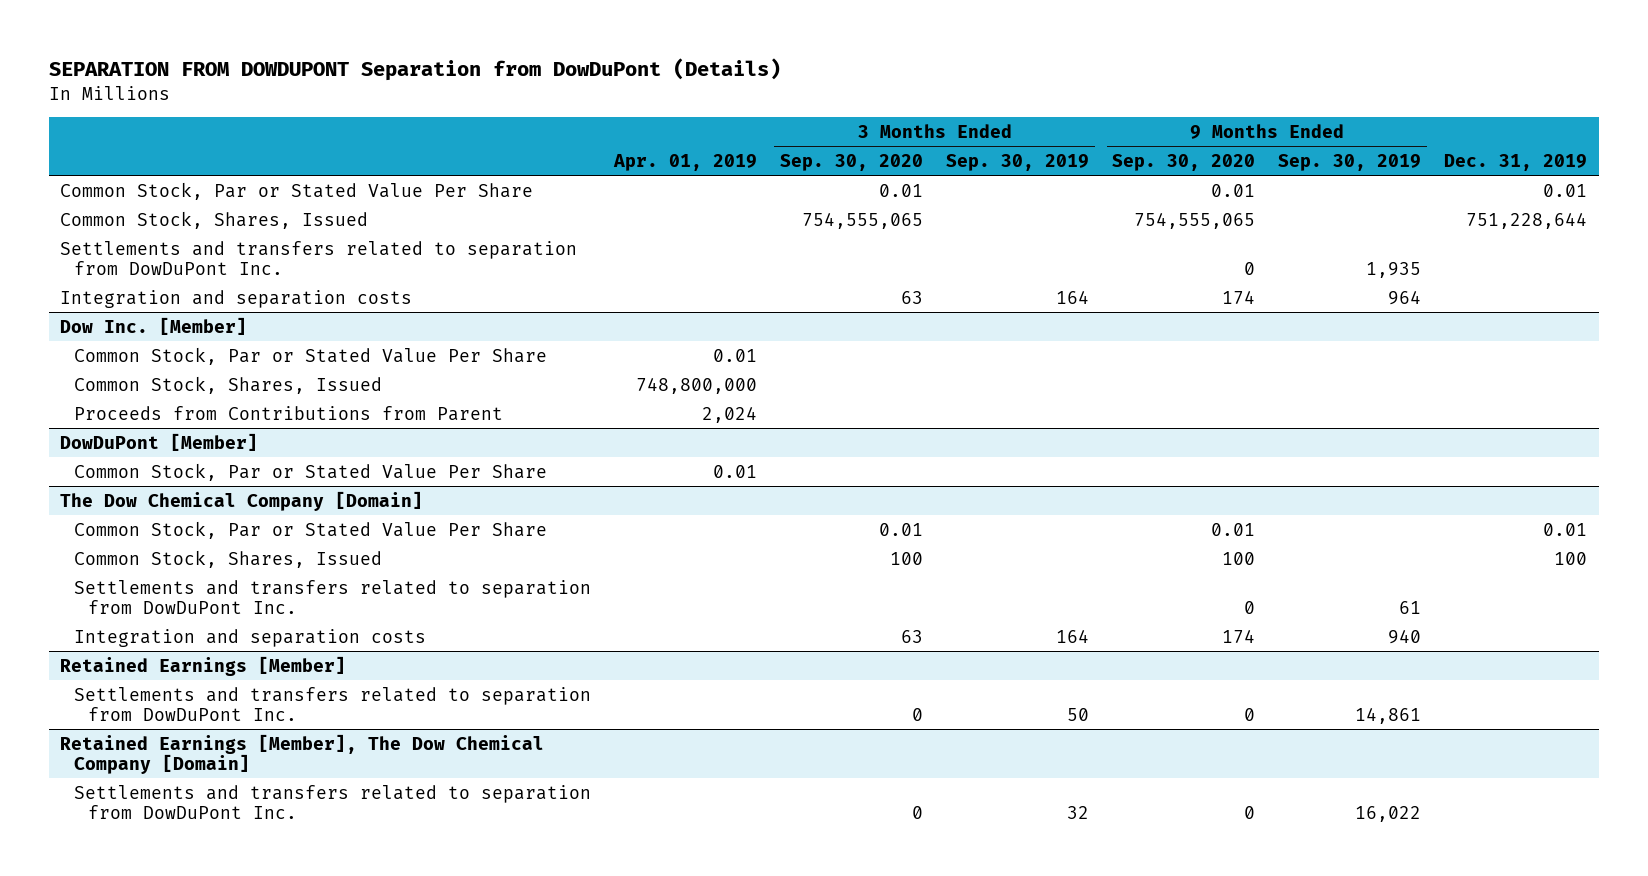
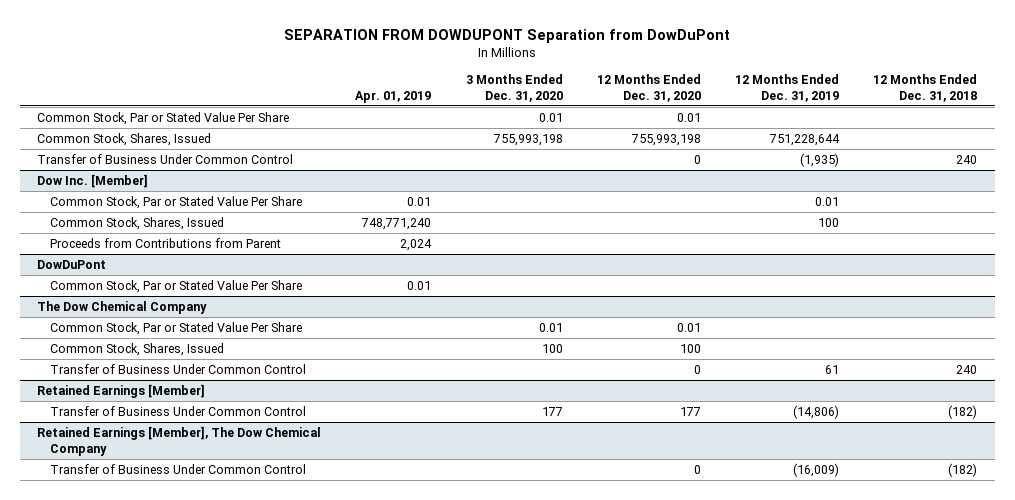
- SEPARATION FROM DOWDUPONT Separation from DowDuPont (Details)
+ SEPARATION FROM DOWDUPONT Separation from DowDuPont
- | Apr. 01, 2019 | 3 Months Ended Sep. 30, 2020 | 3 Months Ended Sep. 30, 2019 | 9 Months Ended Sep. 30, 2020 | 9 Months Ended Sep. 30, 2019 | Dec. 31, 2019
+ | Apr. 01, 2019 | 3 Months Ended Dec. 31, 2020 | 12 Months Ended Dec. 31, 2020 | 12 Months Ended Dec. 31, 2019 | 12 Months Ended Dec. 31, 2018
- Settlements and transfers related to separation from DowDuPont Inc. | | | | 0 | 1,935 |
- Integration and separation costs | | 63 | 164 | 174 | 964 |
+ Transfer of Business Under Common Control | | | 0 | (1,935) | 240
@ Dow Inc. [Member]
- Common Stock, Shares, Issued | 748,800,000 | | | | |
+ Common Stock, Shares, Issued | 748,771,240 | | | 100 |
- DowDuPont [Member]
+ DowDuPont
- The Dow Chemical Company [Domain]
- Common Stock, Par or Stated Value Per Share | | 0.01 | | 0.01 | | 0.01
- Common Stock, Shares, Issued | | 100 | | 100 | | 100
- Settlements and transfers related to separation from DowDuPont Inc. | | | | 0 | 61 |
- Integration and separation costs | | 63 | 164 | 174 | 940 |
+ The Dow Chemical Company
+ Common Stock, Par or Stated Value Per Share | | 0.01 | 0.01 | |
+ Common Stock, Shares, Issued | | 100 | 100 | |
+ Transfer of Business Under Common Control | | | 0 | 61 | 240
@ Retained Earnings [Member]
- Settlements and transfers related to separation from DowDuPont Inc. | | 0 | 50 | 0 | 14,861 |
- Retained Earnings [Member], The Dow Chemical Company [Domain]
- Settlements and transfers related to separation from DowDuPont Inc. | | 0 | 32 | 0 | 16,022 |
@ Retained Earnings [Member]
+ Transfer of Business Under Common Control | | 177 | 177 | (14,806) | (182)
+ Retained Earnings [Member], The Dow Chemical Company
+ Transfer of Business Under Common Control | | | 0 | (16,009) | (182)

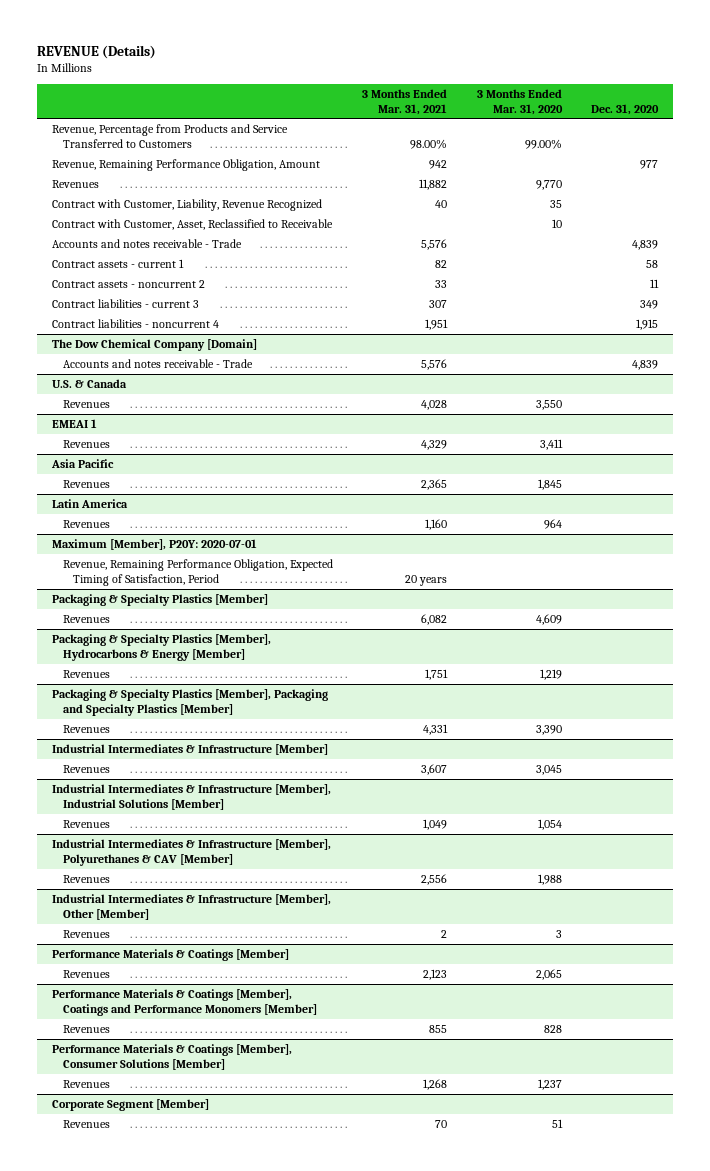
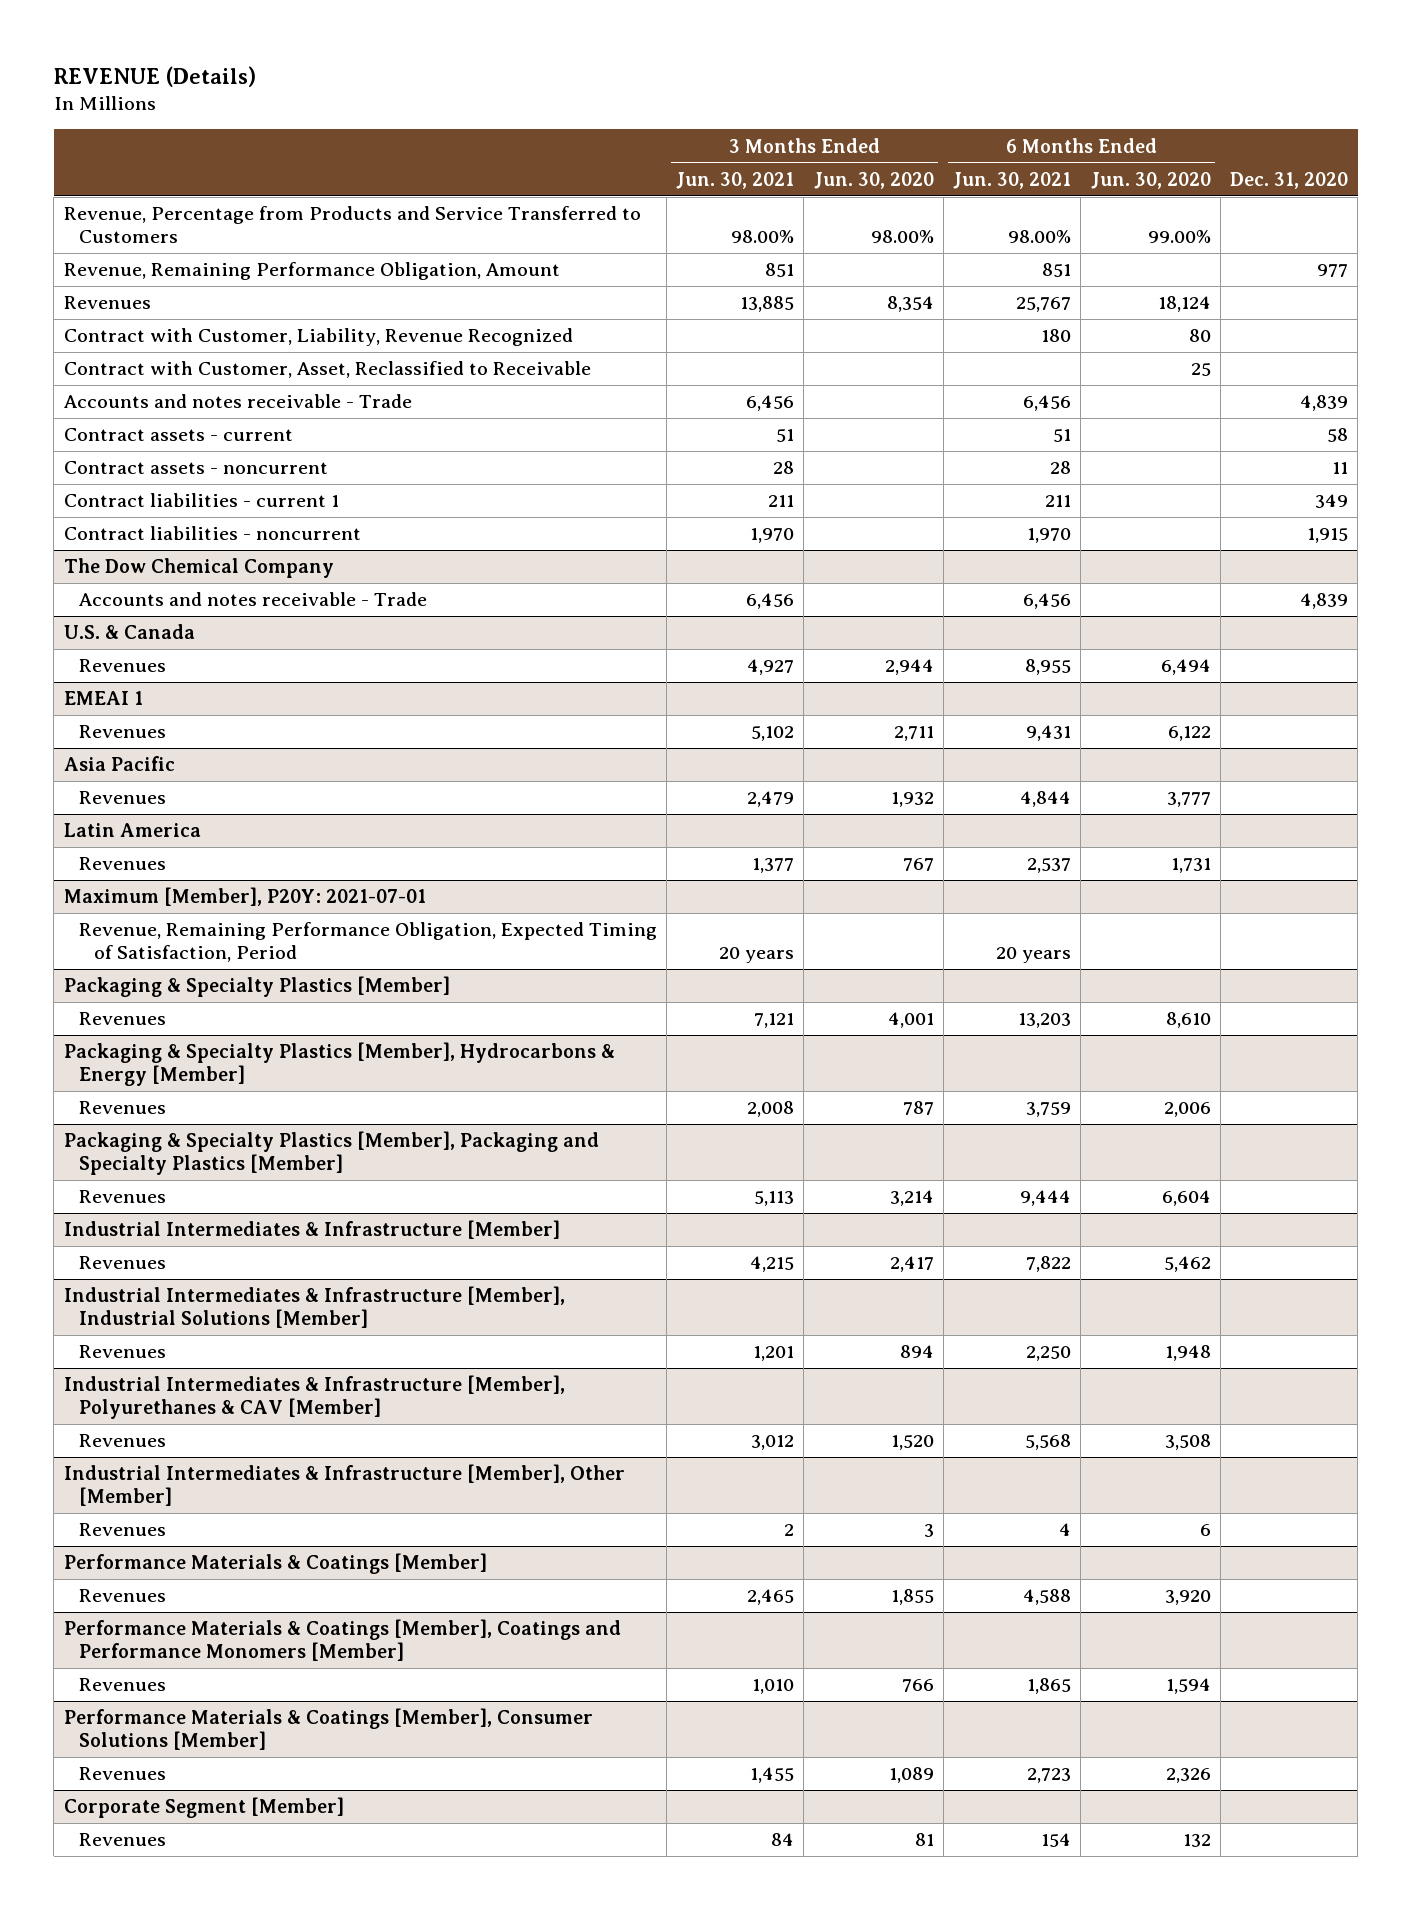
- | 3 Months Ended Mar. 31, 2021 | 3 Months Ended Mar. 31, 2020 | Dec. 31, 2020
+ | 3 Months Ended Jun. 30, 2021 | 3 Months Ended Jun. 30, 2020 | 6 Months Ended Jun. 30, 2021 | 6 Months Ended Jun. 30, 2020 | Dec. 31, 2020
- Contract assets - current 1 | 82 | | 58
- Contract assets - noncurrent 2 | 33 | | 11
- Contract liabilities - current 3 | 307 | | 349
- Contract liabilities - noncurrent 4 | 1,951 | | 1,915
- The Dow Chemical Company [Domain]
+ Contract assets - current | 51 | | 51 | | 58
+ Contract assets - noncurrent | 28 | | 28 | | 11
+ Contract liabilities - current 1 | 211 | | 211 | | 349
+ Contract liabilities - noncurrent | 1,970 | | 1,970 | | 1,915
+ The Dow Chemical Company
- Maximum [Member], P20Y: 2020-07-01
+ Maximum [Member], P20Y: 2021-07-01

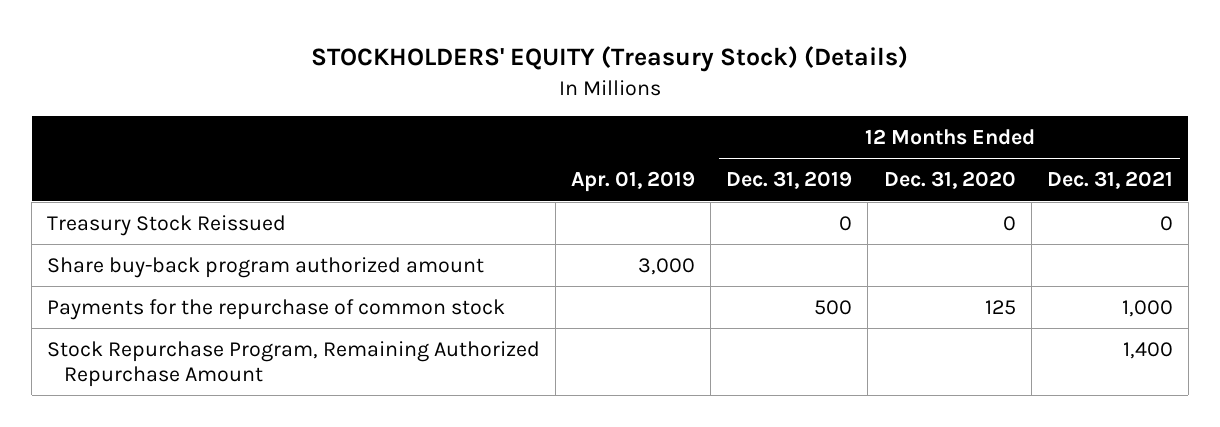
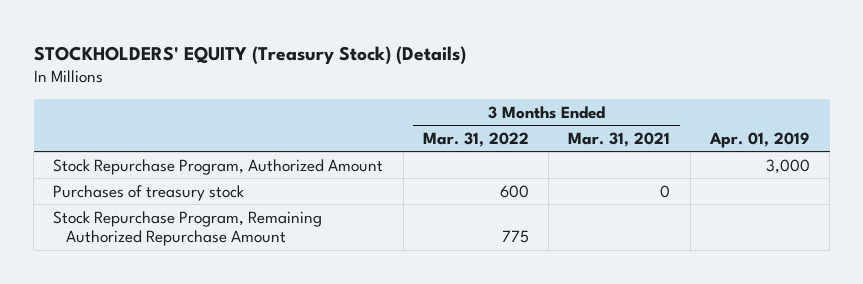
- | Apr. 01, 2019 | 12 Months Ended Dec. 31, 2019 | 12 Months Ended Dec. 31, 2020 | 12 Months Ended Dec. 31, 2021
+ | 3 Months Ended Mar. 31, 2022 | 3 Months Ended Mar. 31, 2021 | Apr. 01, 2019
- Treasury Stock Reissued | | 0 | 0 | 0
- Share buy-back program authorized amount | 3,000 | | |
- Payments for the repurchase of common stock | | 500 | 125 | 1,000
+ Stock Repurchase Program, Authorized Amount | | | 3,000
+ Purchases of treasury stock | 600 | 0 |

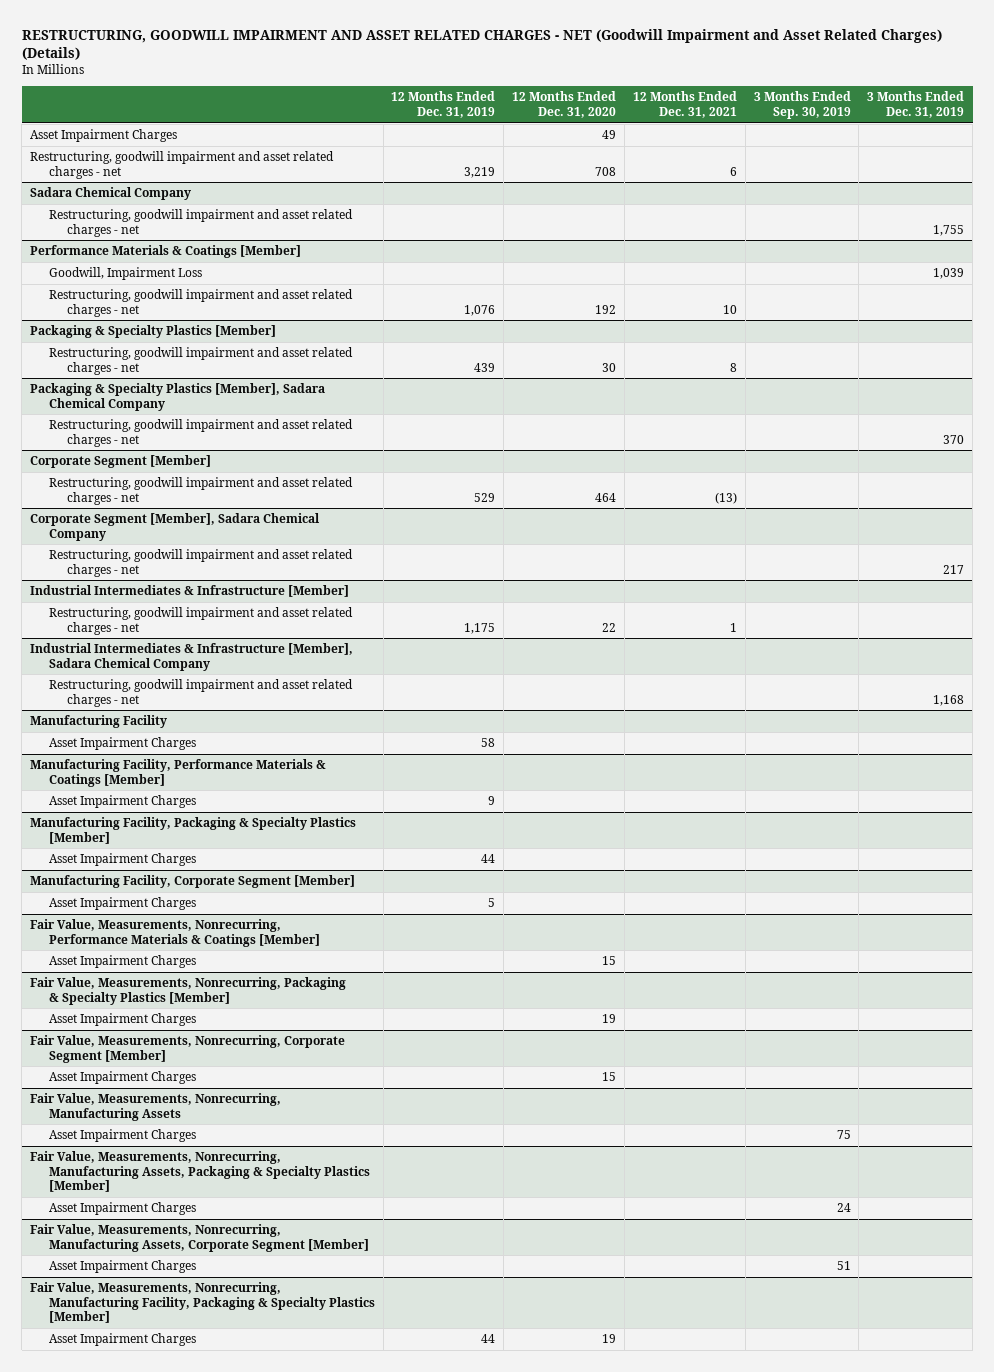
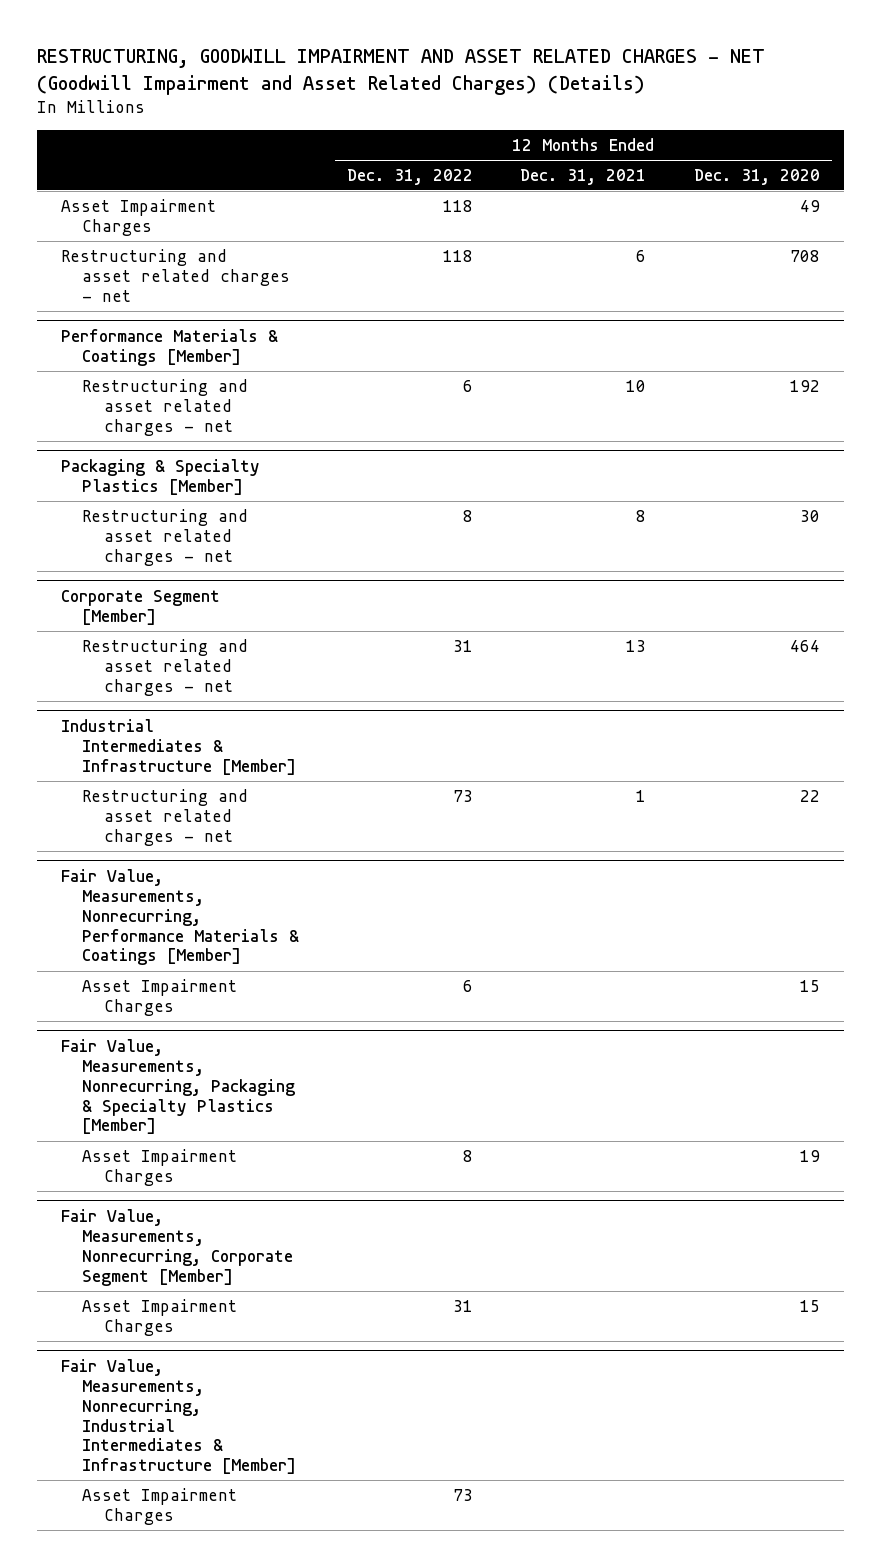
- | 12 Months Ended Dec. 31, 2019 | 12 Months Ended Dec. 31, 2020 | 12 Months Ended Dec. 31, 2021 | 3 Months Ended Sep. 30, 2019 | 3 Months Ended Dec. 31, 2019
+ | 12 Months Ended Dec. 31, 2022 | 12 Months Ended Dec. 31, 2021 | 12 Months Ended Dec. 31, 2020
- Restructuring, goodwill impairment and asset related charges - net | 3,219 | 708 | 6 | |
- Sadara Chemical Company
- Restructuring, goodwill impairment and asset related charges - net | | | | | 1,755
+ Restructuring and asset related charges - net | 118 | 6 | 708
@ Performance Materials & Coatings [Member]
- Goodwill, Impairment Loss | | | | | 1,039
- Restructuring, goodwill impairment and asset related charges - net | 1,076 | 192 | 10 | |
+ Restructuring and asset related charges - net | 6 | 10 | 192
@ Packaging & Specialty Plastics [Member]
- Restructuring, goodwill impairment and asset related charges - net | 439 | 30 | 8 | |
- Packaging & Specialty Plastics [Member], Sadara Chemical Company
- Restructuring, goodwill impairment and asset related charges - net | | | | | 370
@ Packaging & Specialty Plastics [Member]
+ Restructuring and asset related charges - net | 8 | 8 | 30
@ Corporate Segment [Member]
- Restructuring, goodwill impairment and asset related charges - net | 529 | 464 | (13) | |
- Corporate Segment [Member], Sadara Chemical Company
- Restructuring, goodwill impairment and asset related charges - net | | | | | 217
@ Corporate Segment [Member]
+ Restructuring and asset related charges - net | 31 | 13 | 464
@ Industrial Intermediates & Infrastructure [Member]
- Restructuring, goodwill impairment and asset related charges - net | 1,175 | 22 | 1 | |
- Industrial Intermediates & Infrastructure [Member], Sadara Chemical Company
- Restructuring, goodwill impairment and asset related charges - net | | | | | 1,168
- Manufacturing Facility
- Asset Impairment Charges | 58 | | | |
- Manufacturing Facility, Performance Materials & Coatings [Member]
- Asset Impairment Charges | 9 | | | |
- Manufacturing Facility, Packaging & Specialty Plastics [Member]
- Asset Impairment Charges | 44 | | | |
- Manufacturing Facility, Corporate Segment [Member]
- Asset Impairment Charges | 5 | | | |
@ Industrial Intermediates & Infrastructure [Member]
+ Restructuring and asset related charges - net | 73 | 1 | 22
- Fair Value, Measurements, Nonrecurring, Manufacturing Assets
- Asset Impairment Charges | | | | 75 |
- Fair Value, Measurements, Nonrecurring, Manufacturing Assets, Packaging & Specialty Plastics [Member]
- Asset Impairment Charges | | | | 24 |
- Fair Value, Measurements, Nonrecurring, Manufacturing Assets, Corporate Segment [Member]
- Asset Impairment Charges | | | | 51 |
- Fair Value, Measurements, Nonrecurring, Manufacturing Facility, Packaging & Specialty Plastics [Member]
- Asset Impairment Charges | 44 | 19 | | |
+ Fair Value, Measurements, Nonrecurring, Industrial Intermediates & Infrastructure [Member]
+ Asset Impairment Charges | 73 | |

